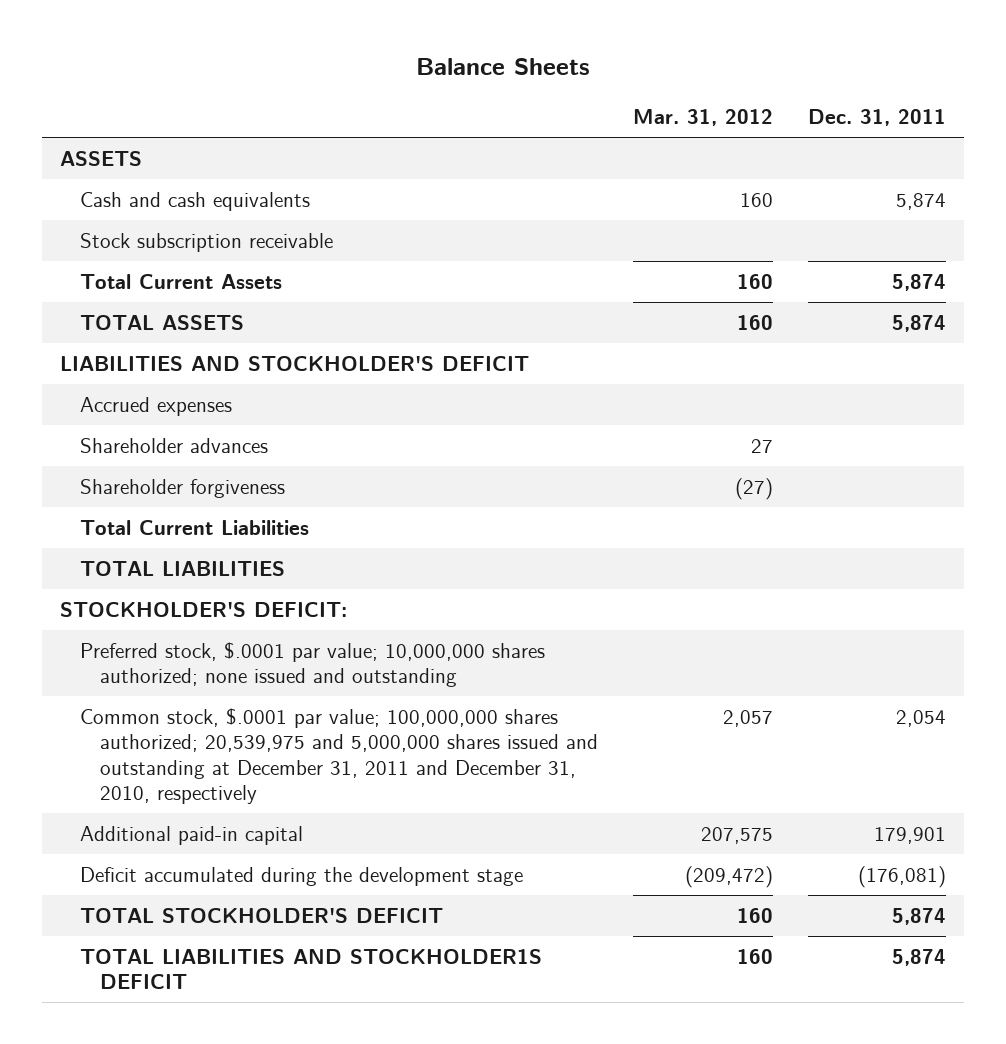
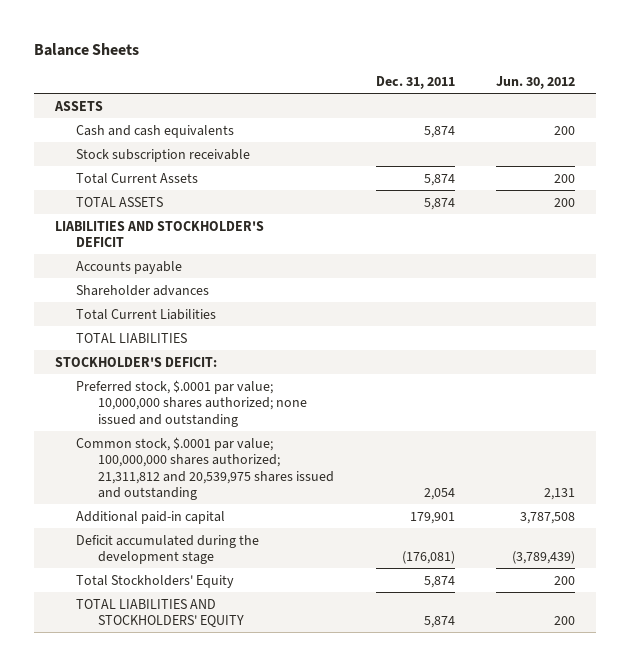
- | Mar. 31, 2012 | Dec. 31, 2011
+ | Dec. 31, 2011 | Jun. 30, 2012
- Accrued expenses
+ Accounts payable
- Shareholder forgiveness | (27) |
- Common stock, $.0001 par value; 100,000,000 shares authorized; 20,539,975 and 5,000,000 shares issued and outstanding at December 31, 2011 and December 31, 2010, respectively | 2,057 | 2,054
+ Common stock, $.0001 par value; 100,000,000 shares authorized; 21,311,812 and 20,539,975 shares issued and outstanding | 2,054 | 2,131
- TOTAL STOCKHOLDER'S DEFICIT | 160 | 5,874
- TOTAL LIABILITIES AND STOCKHOLDER1S DEFICIT | 160 | 5,874
+ Total Stockholders' Equity | 5,874 | 200
+ TOTAL LIABILITIES AND STOCKHOLDERS' EQUITY | 5,874 | 200

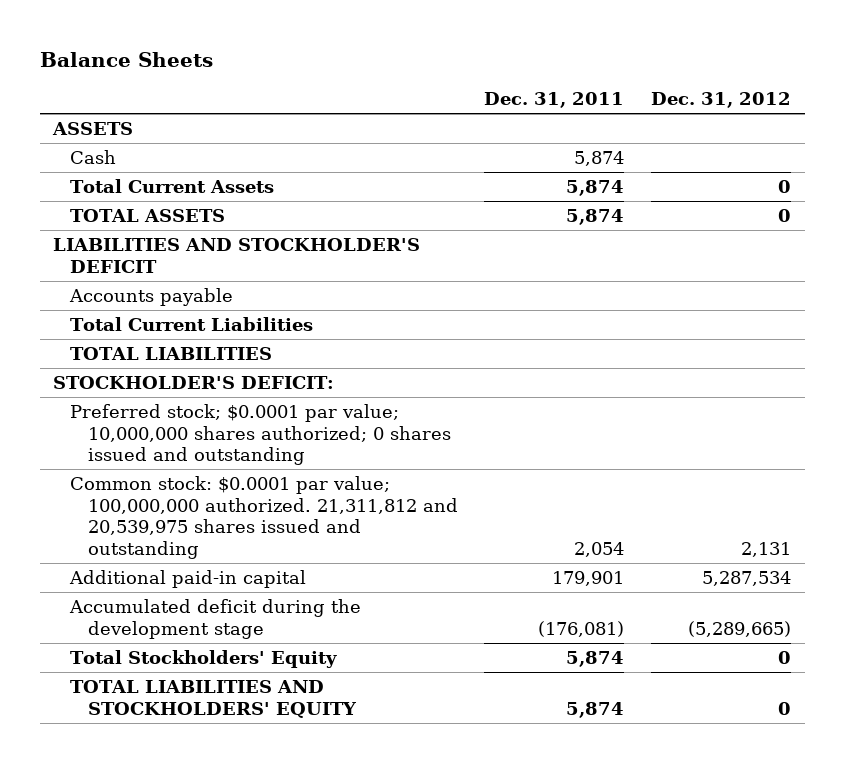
- | Dec. 31, 2011 | Jun. 30, 2012
+ | Dec. 31, 2011 | Dec. 31, 2012
- Cash and cash equivalents | 5,874 | 200
- Stock subscription receivable
+ Cash | 5,874 |
- Shareholder advances
- Preferred stock, $.0001 par value; 10,000,000 shares authorized; none issued and outstanding
- Common stock, $.0001 par value; 100,000,000 shares authorized; 21,311,812 and 20,539,975 shares issued and outstanding | 2,054 | 2,131
+ Preferred stock; $0.0001 par value; 10,000,000 shares authorized; 0 shares issued and outstanding
+ Common stock: $0.0001 par value; 100,000,000 authorized. 21,311,812 and 20,539,975 shares issued and outstanding | 2,054 | 2,131
- Deficit accumulated during the development stage | (176,081) | (3,789,439)
+ Accumulated deficit during the development stage | (176,081) | (5,289,665)

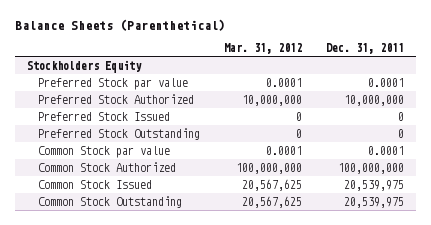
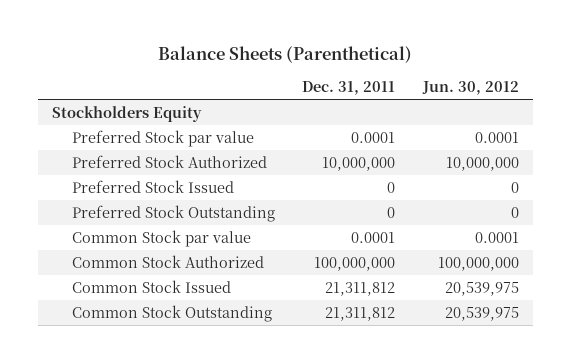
- | Mar. 31, 2012 | Dec. 31, 2011
+ | Dec. 31, 2011 | Jun. 30, 2012
- Common Stock Issued | 20,567,625 | 20,539,975
- Common Stock Outstanding | 20,567,625 | 20,539,975
+ Common Stock Issued | 21,311,812 | 20,539,975
+ Common Stock Outstanding | 21,311,812 | 20,539,975

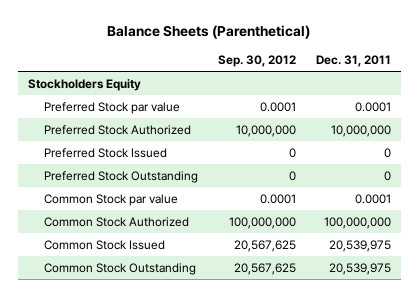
- | Dec. 31, 2011 | Jun. 30, 2012
+ | Sep. 30, 2012 | Dec. 31, 2011
- Common Stock Issued | 21,311,812 | 20,539,975
- Common Stock Outstanding | 21,311,812 | 20,539,975
+ Common Stock Issued | 20,567,625 | 20,539,975
+ Common Stock Outstanding | 20,567,625 | 20,539,975

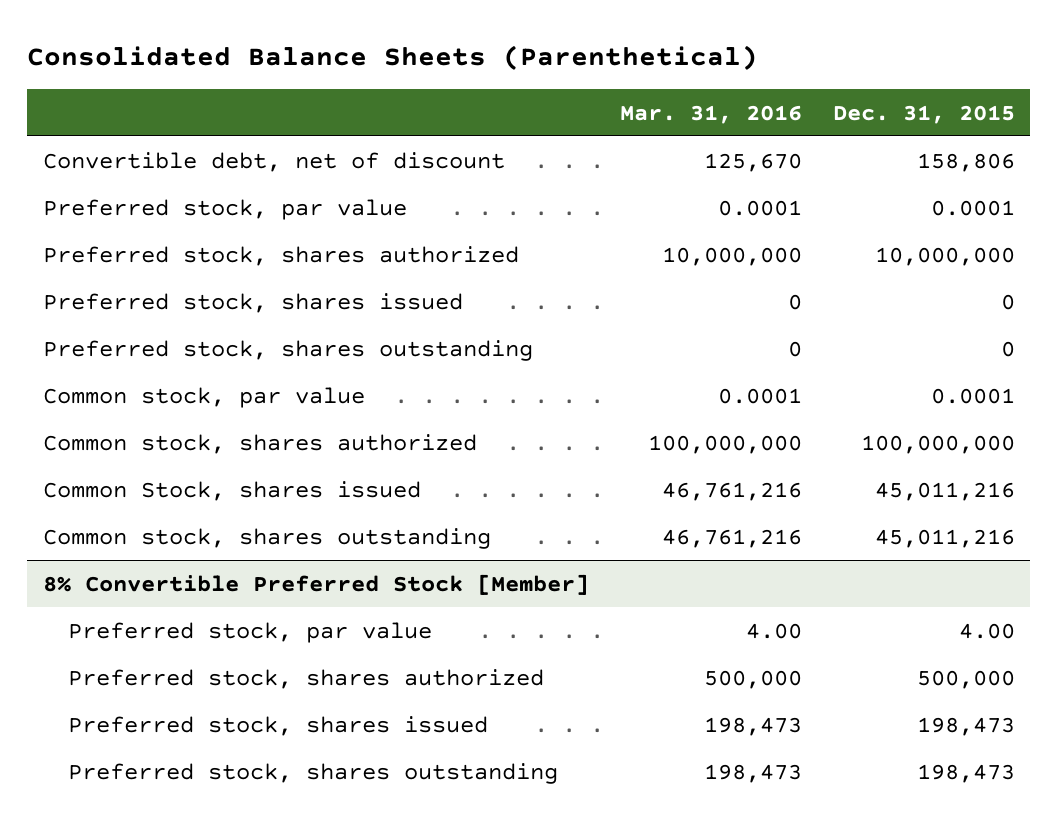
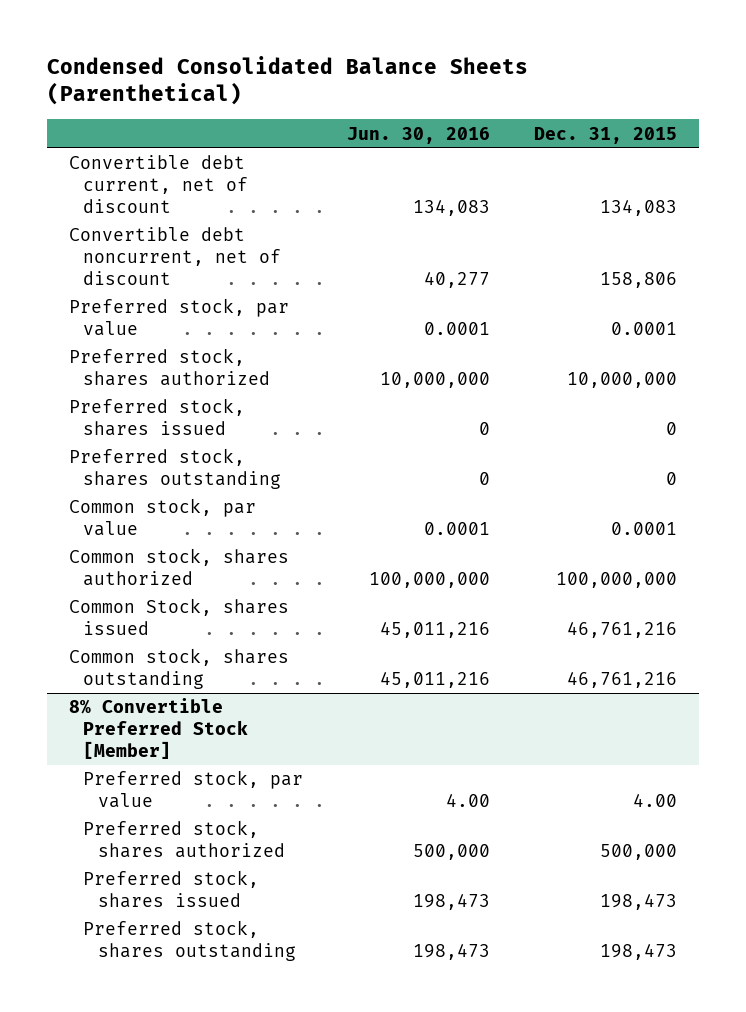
- Consolidated Balance Sheets (Parenthetical)
+ Condensed Consolidated Balance Sheets (Parenthetical)
- | Mar. 31, 2016 | Dec. 31, 2015
+ | Jun. 30, 2016 | Dec. 31, 2015
- Convertible debt, net of discount | 125,670 | 158,806
+ Convertible debt current, net of discount | 134,083 | 134,083
+ Convertible debt noncurrent, net of discount | 40,277 | 158,806
- Common Stock, shares issued | 46,761,216 | 45,011,216
- Common stock, shares outstanding | 46,761,216 | 45,011,216
+ Common Stock, shares issued | 45,011,216 | 46,761,216
+ Common stock, shares outstanding | 45,011,216 | 46,761,216

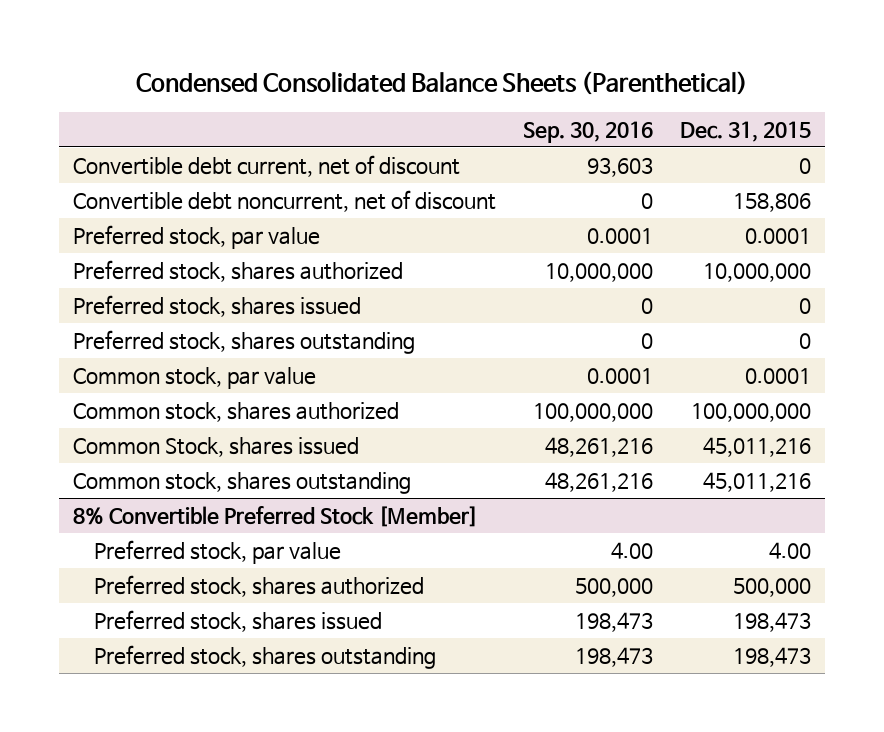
- | Jun. 30, 2016 | Dec. 31, 2015
+ | Sep. 30, 2016 | Dec. 31, 2015
- Convertible debt current, net of discount | 134,083 | 134,083
+ Convertible debt current, net of discount | 93,603 | 0
- Common Stock, shares issued | 45,011,216 | 46,761,216
- Common stock, shares outstanding | 45,011,216 | 46,761,216
+ Common Stock, shares issued | 48,261,216 | 45,011,216
+ Common stock, shares outstanding | 48,261,216 | 45,011,216

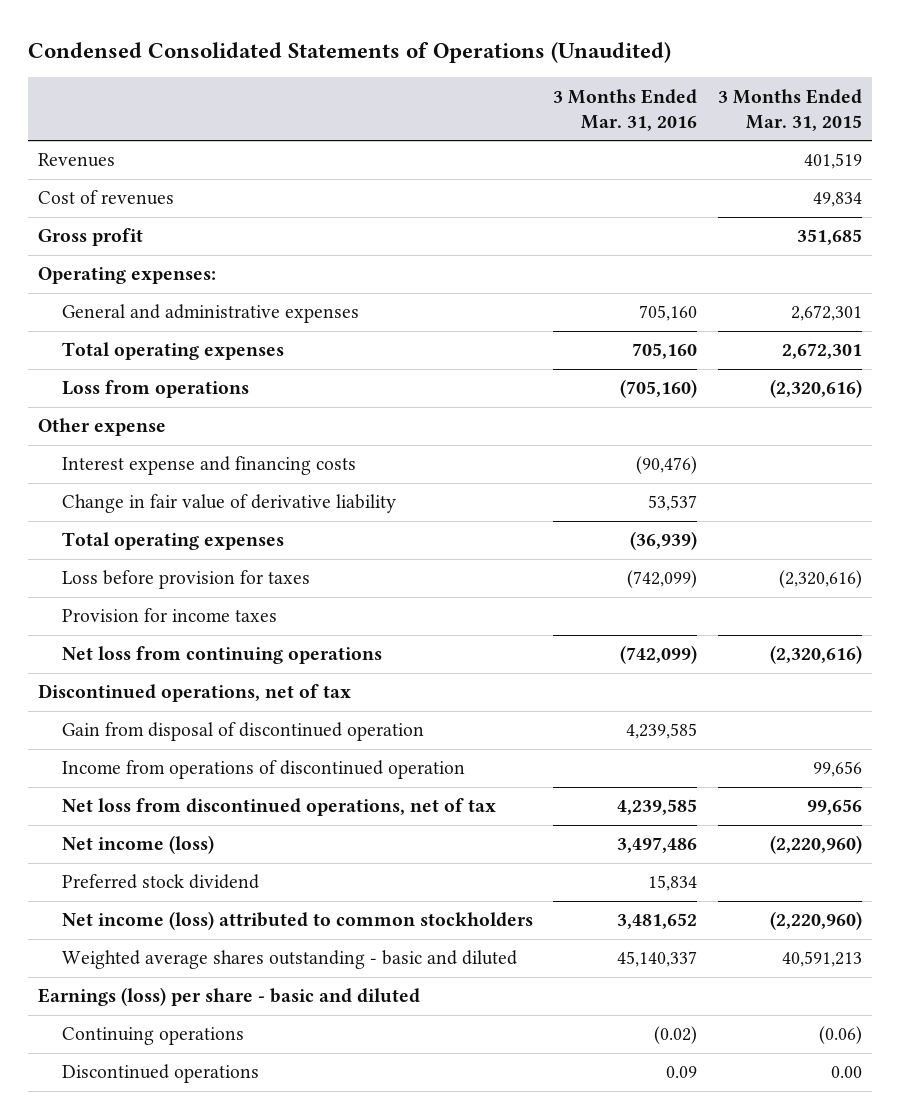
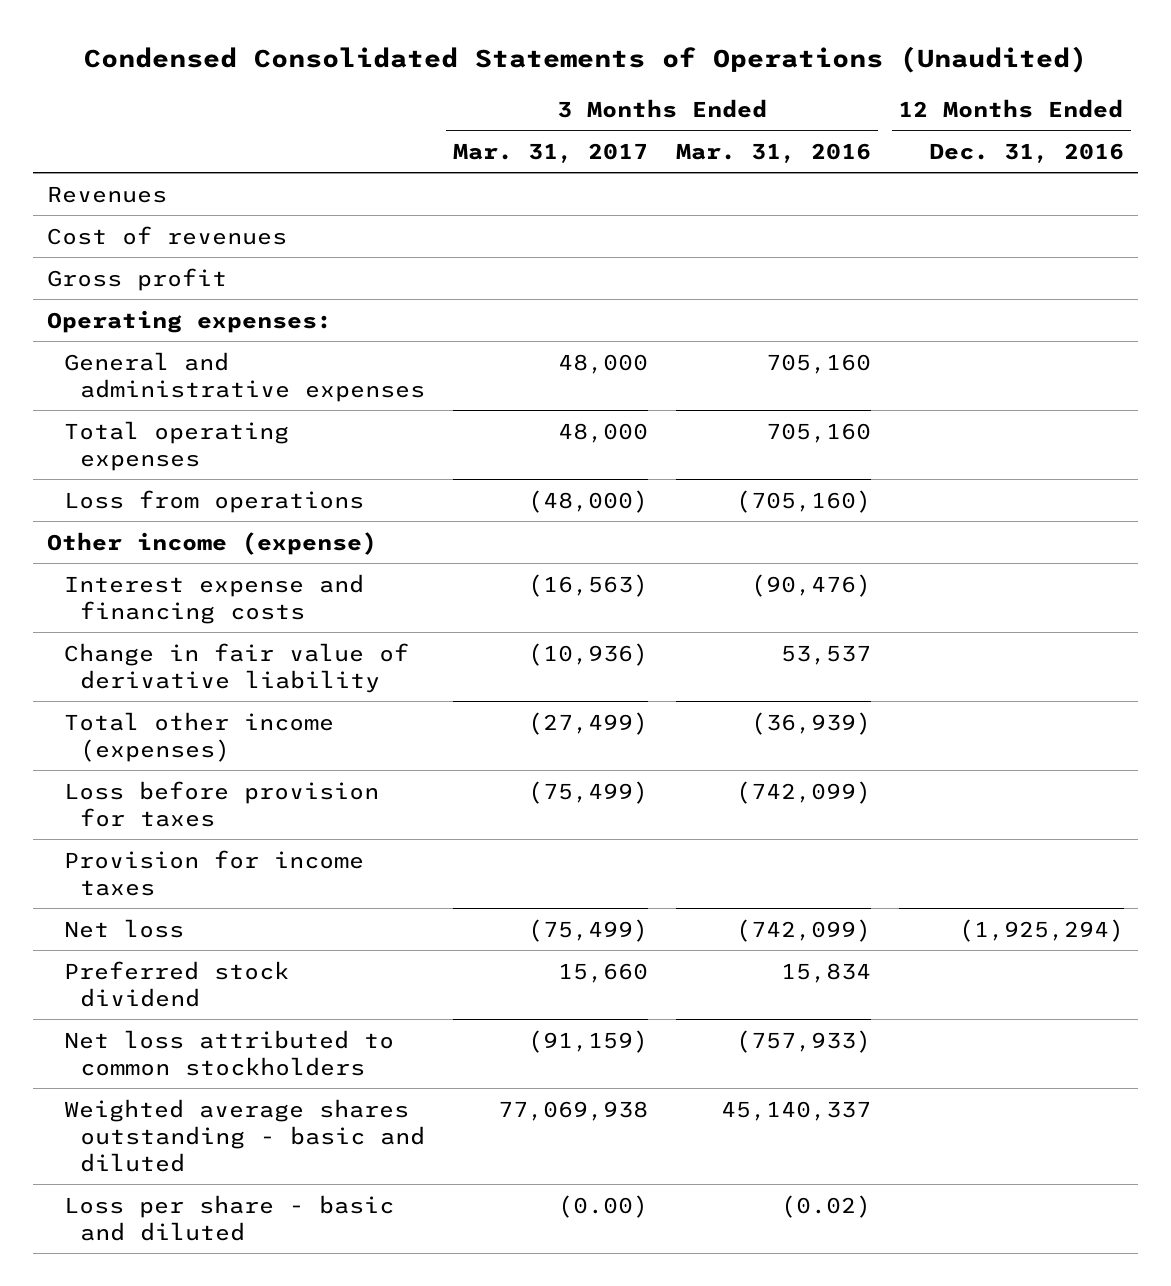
- | 3 Months Ended Mar. 31, 2016 | 3 Months Ended Mar. 31, 2015
+ | 3 Months Ended Mar. 31, 2017 | 3 Months Ended Mar. 31, 2016 | 12 Months Ended Dec. 31, 2016
- Other expense
+ Other income (expense)
- Total operating expenses | (36,939) |
+ Total other income (expenses) | (27,499) | (36,939) |
- Net loss from continuing operations | (742,099) | (2,320,616)
- Discontinued operations, net of tax
- Gain from disposal of discontinued operation | 4,239,585 |
- Income from operations of discontinued operation | | 99,656
- Net loss from discontinued operations, net of tax | 4,239,585 | 99,656
- Net income (loss) | 3,497,486 | (2,220,960)
+ Net loss | (75,499) | (742,099) | (1,925,294)
- Net income (loss) attributed to common stockholders | 3,481,652 | (2,220,960)
+ Net loss attributed to common stockholders | (91,159) | (757,933) |
- Earnings (loss) per share - basic and diluted
- Continuing operations | (0.02) | (0.06)
- Discontinued operations | 0.09 | 0.00
+ Loss per share - basic and diluted | (0.00) | (0.02) |

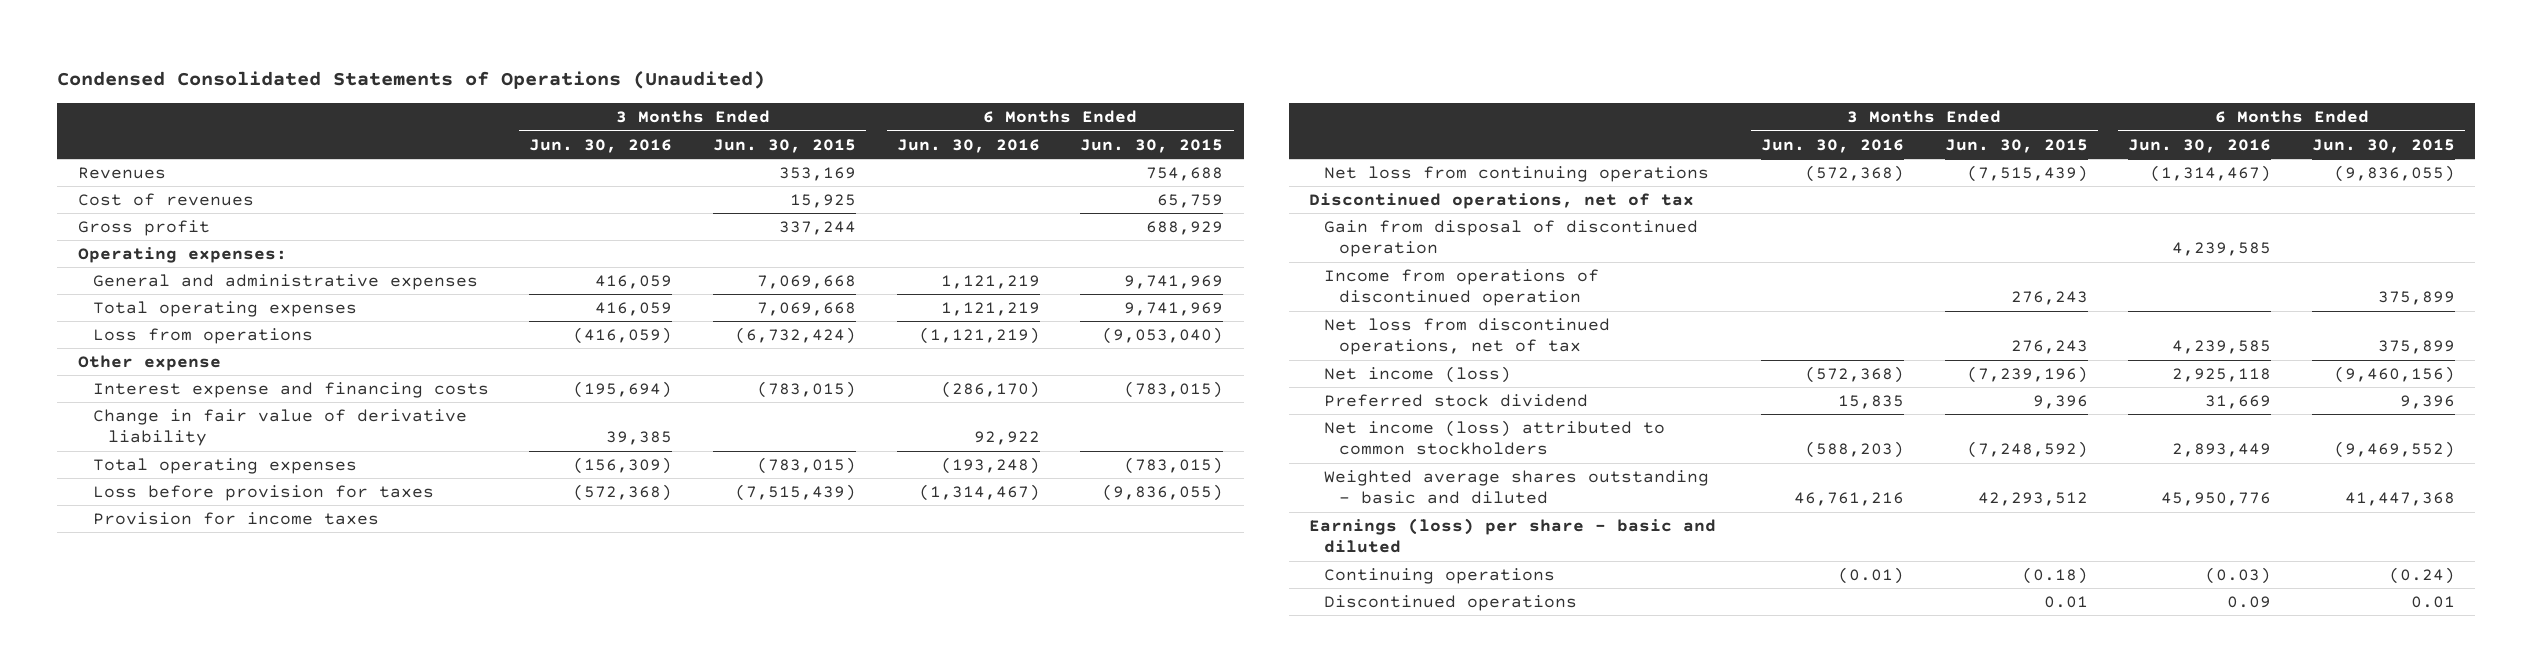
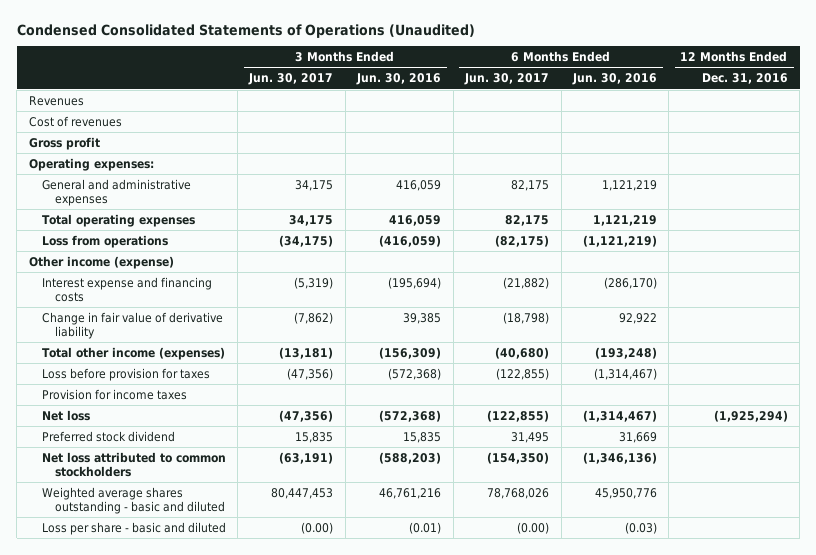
- | 3 Months Ended Jun. 30, 2016 | 3 Months Ended Jun. 30, 2015 | 6 Months Ended Jun. 30, 2016 | 6 Months Ended Jun. 30, 2015
+ | 3 Months Ended Jun. 30, 2017 | 3 Months Ended Jun. 30, 2016 | 6 Months Ended Jun. 30, 2017 | 6 Months Ended Jun. 30, 2016 | 12 Months Ended Dec. 31, 2016
- Other expense
+ Other income (expense)
- Total operating expenses | (156,309) | (783,015) | (193,248) | (783,015)
+ Total other income (expenses) | (13,181) | (156,309) | (40,680) | (193,248) |
- Net loss from continuing operations | (572,368) | (7,515,439) | (1,314,467) | (9,836,055)
- Discontinued operations, net of tax
- Gain from disposal of discontinued operation | | | 4,239,585 |
- Income from operations of discontinued operation | | 276,243 | | 375,899
- Net loss from discontinued operations, net of tax | | 276,243 | 4,239,585 | 375,899
- Net income (loss) | (572,368) | (7,239,196) | 2,925,118 | (9,460,156)
+ Net loss | (47,356) | (572,368) | (122,855) | (1,314,467) | (1,925,294)
- Net income (loss) attributed to common stockholders | (588,203) | (7,248,592) | 2,893,449 | (9,469,552)
+ Net loss attributed to common stockholders | (63,191) | (588,203) | (154,350) | (1,346,136) |
- Earnings (loss) per share - basic and diluted
- Continuing operations | (0.01) | (0.18) | (0.03) | (0.24)
- Discontinued operations | | 0.01 | 0.09 | 0.01
+ Loss per share - basic and diluted | (0.00) | (0.01) | (0.00) | (0.03) |

